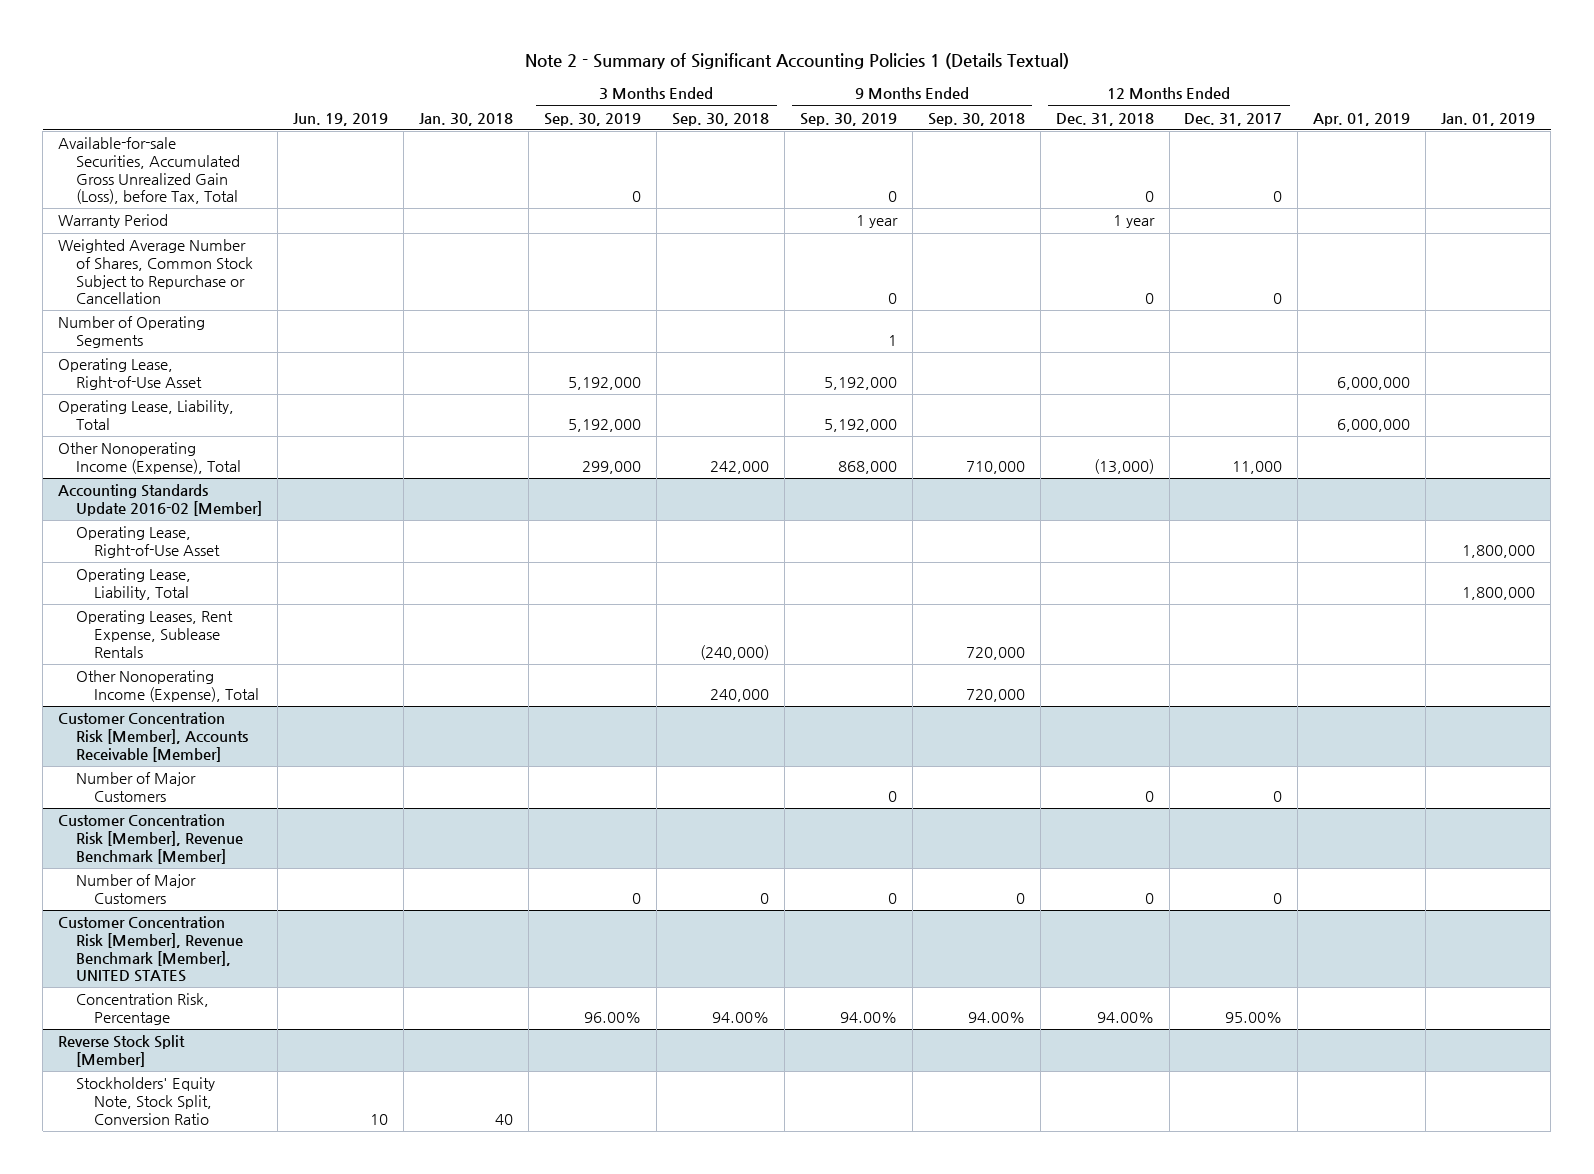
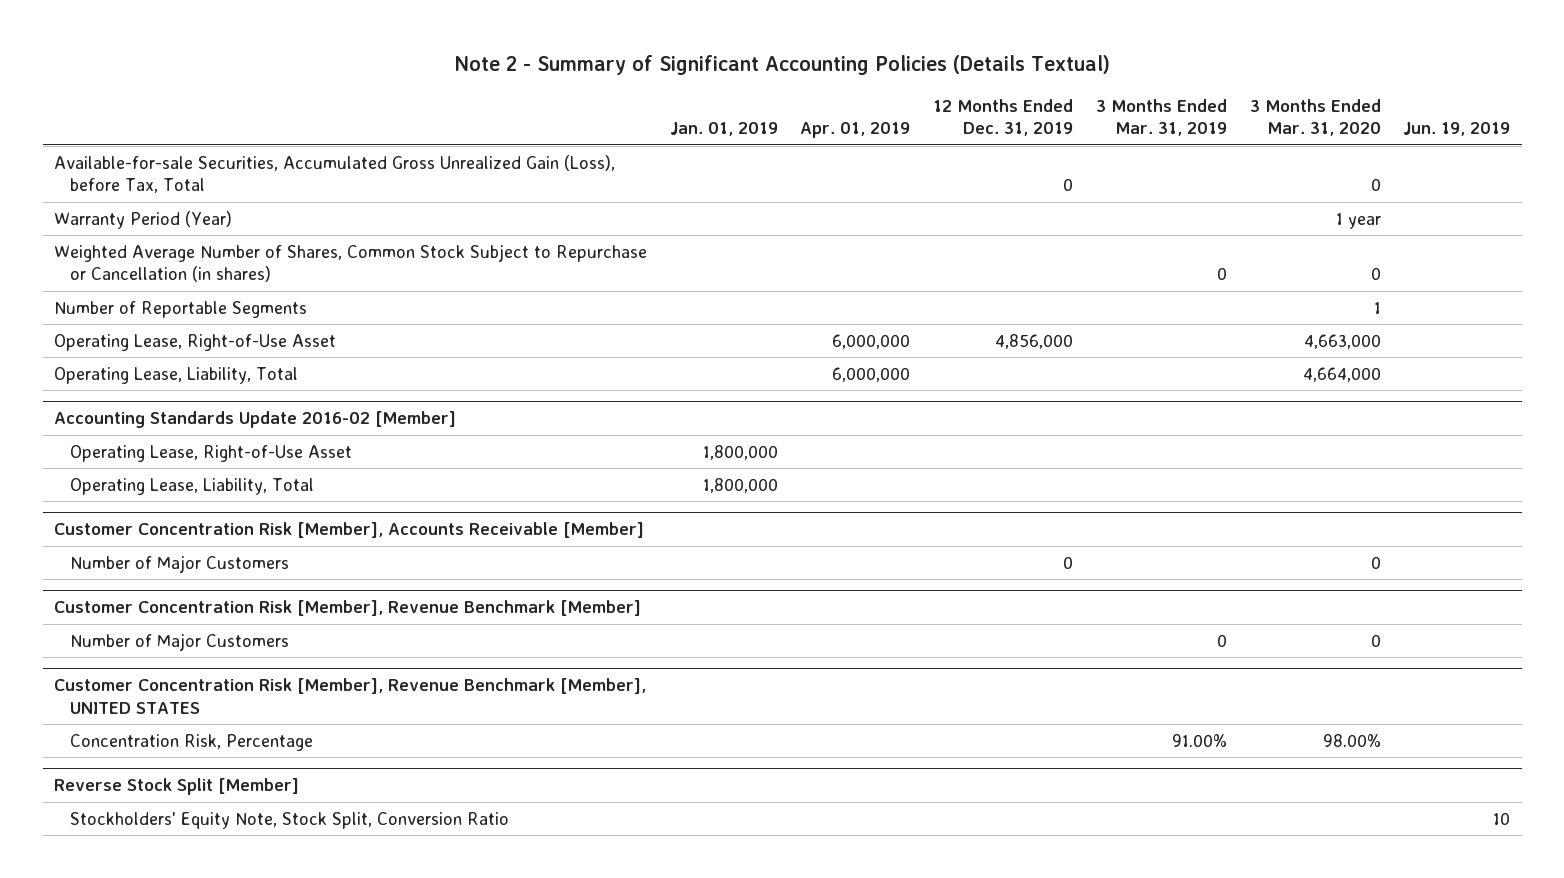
- Note 2 - Summary of Significant Accounting Policies 1 (Details Textual)
+ Note 2 - Summary of Significant Accounting Policies (Details Textual)
- | Jun. 19, 2019 | Jan. 30, 2018 | 3 Months Ended Sep. 30, 2019 | 3 Months Ended Sep. 30, 2018 | 9 Months Ended Sep. 30, 2019 | 9 Months Ended Sep. 30, 2018 | 12 Months Ended Dec. 31, 2018 | 12 Months Ended Dec. 31, 2017 | Apr. 01, 2019 | Jan. 01, 2019
+ | Jan. 01, 2019 | Apr. 01, 2019 | 12 Months Ended Dec. 31, 2019 | 3 Months Ended Mar. 31, 2019 | 3 Months Ended Mar. 31, 2020 | Jun. 19, 2019
- Warranty Period | | | | | 1 year | | 1 year | | |
- Weighted Average Number of Shares, Common Stock Subject to Repurchase or Cancellation | | | | | 0 | | 0 | 0 | |
- Number of Operating Segments | | | | | 1 | | | | |
+ Warranty Period (Year) | | | | | 1 year |
+ Weighted Average Number of Shares, Common Stock Subject to Repurchase or Cancellation (in shares) | | | | 0 | 0 |
+ Number of Reportable Segments | | | | | 1 |
- Other Nonoperating Income (Expense), Total | | | 299,000 | 242,000 | 868,000 | 710,000 | (13,000) | 11,000 | |
@ Accounting Standards Update 2016-02 [Member]
- Operating Leases, Rent Expense, Sublease Rentals | | | | (240,000) | | 720,000 | | | |
- Other Nonoperating Income (Expense), Total | | | | 240,000 | | 720,000 | | | |

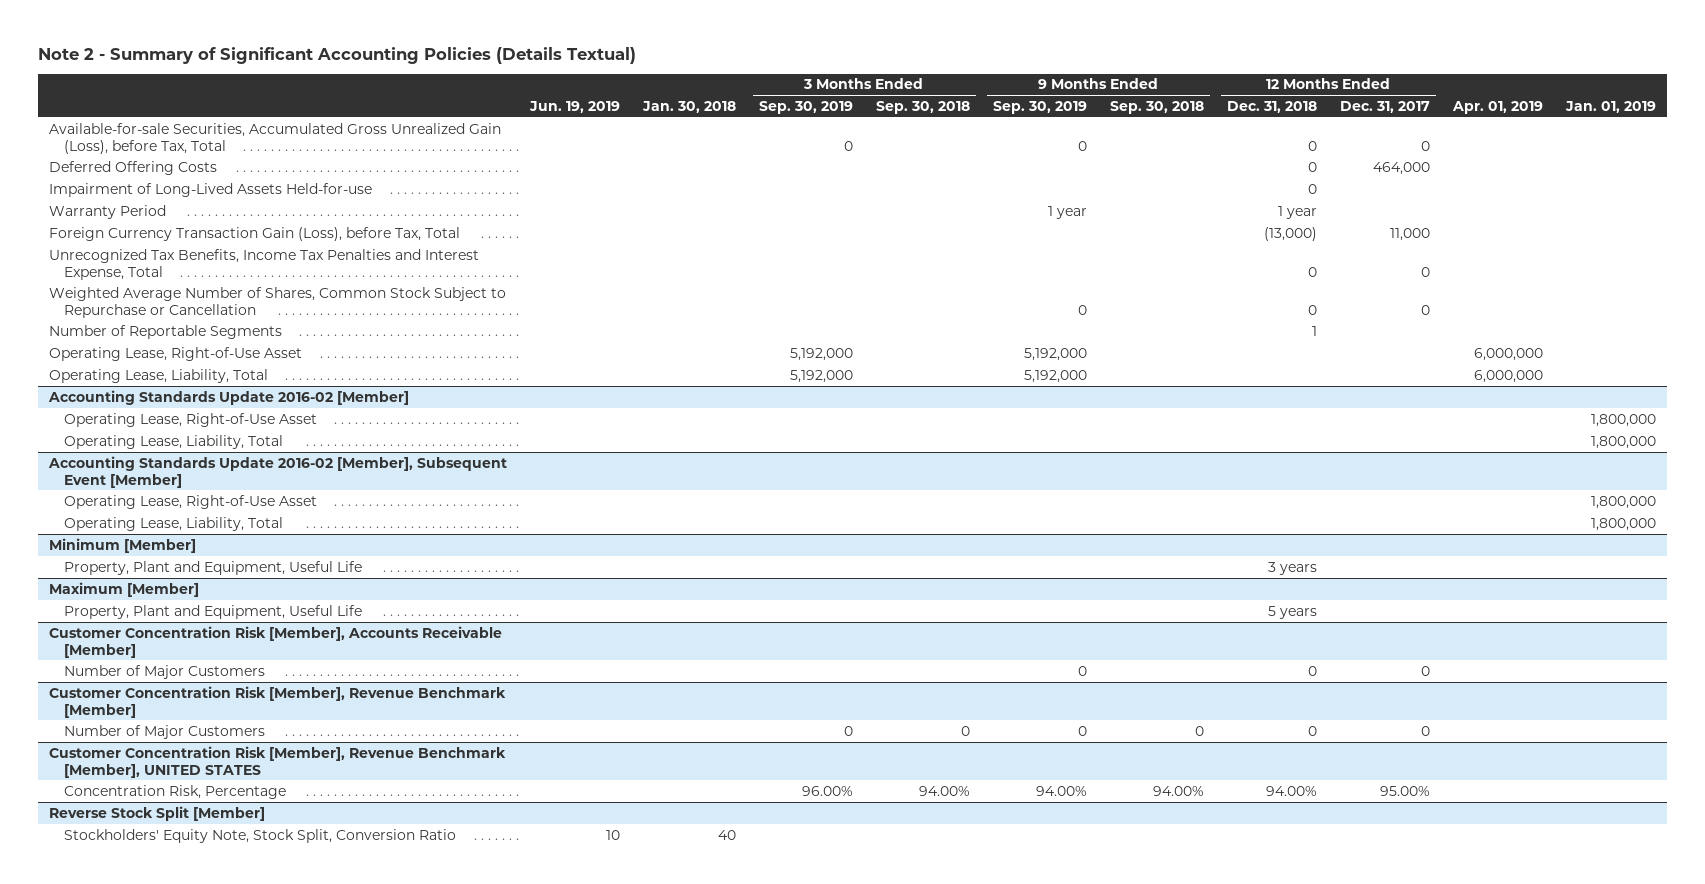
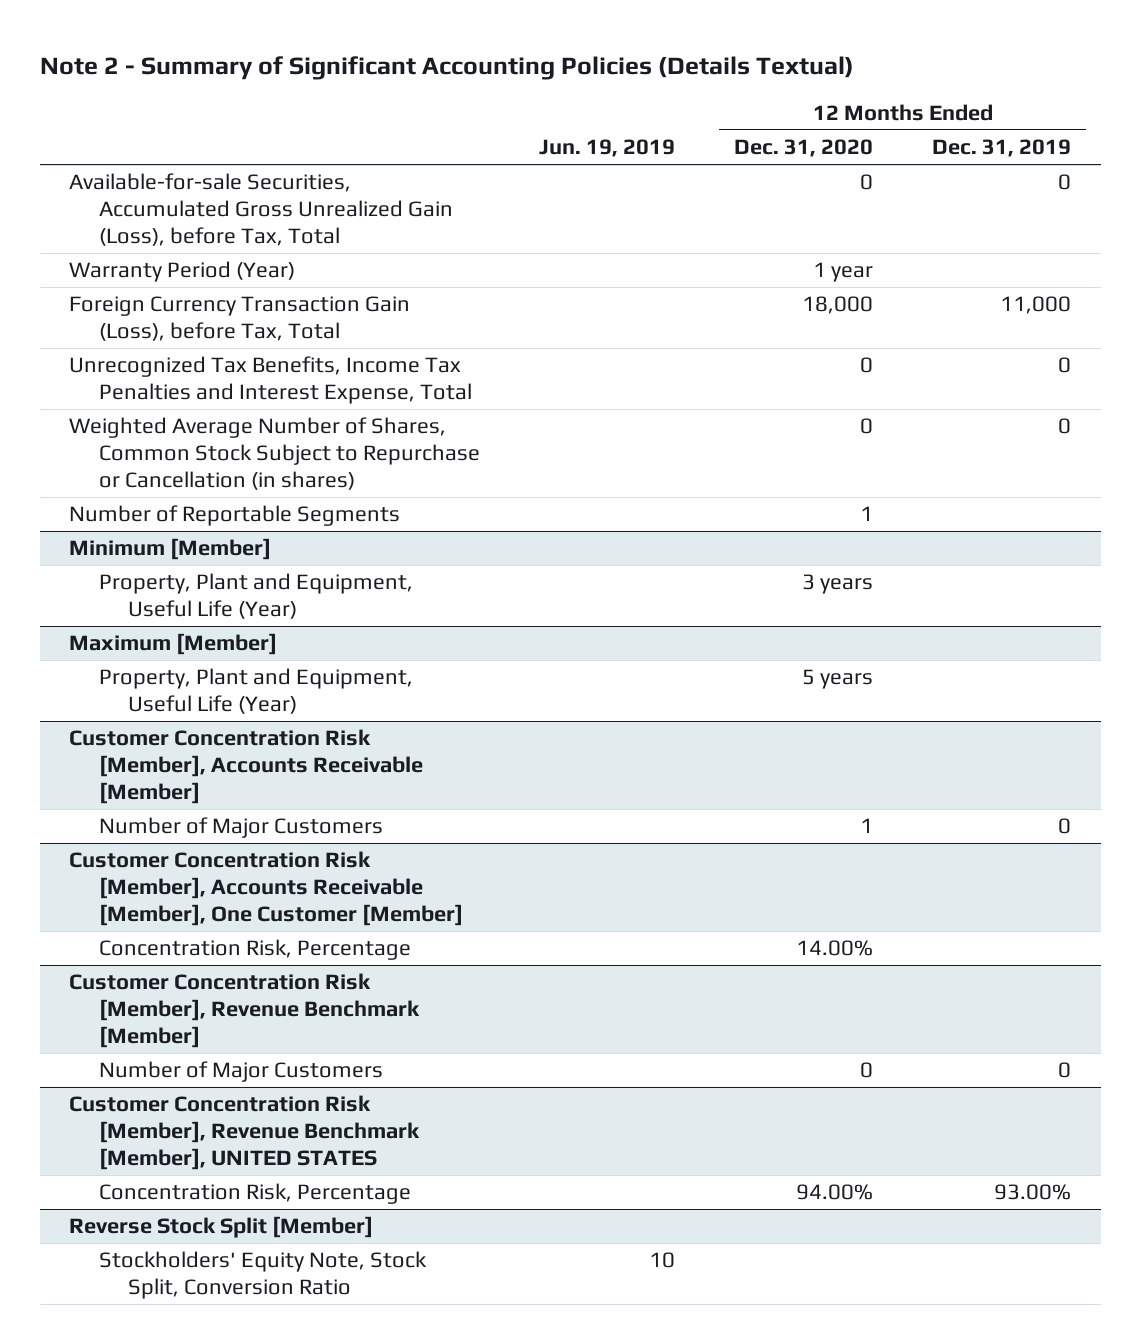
- | Jun. 19, 2019 | Jan. 30, 2018 | 3 Months Ended Sep. 30, 2019 | 3 Months Ended Sep. 30, 2018 | 9 Months Ended Sep. 30, 2019 | 9 Months Ended Sep. 30, 2018 | 12 Months Ended Dec. 31, 2018 | 12 Months Ended Dec. 31, 2017 | Apr. 01, 2019 | Jan. 01, 2019
+ | Jun. 19, 2019 | 12 Months Ended Dec. 31, 2020 | 12 Months Ended Dec. 31, 2019
- Deferred Offering Costs | | | | | | | 0 | 464,000 | |
- Impairment of Long-Lived Assets Held-for-use | | | | | | | 0 | | |
- Warranty Period | | | | | 1 year | | 1 year | | |
+ Warranty Period (Year) | | 1 year |
- Weighted Average Number of Shares, Common Stock Subject to Repurchase or Cancellation | | | | | 0 | | 0 | 0 | |
+ Weighted Average Number of Shares, Common Stock Subject to Repurchase or Cancellation (in shares) | | 0 | 0
- Operating Lease, Right-of-Use Asset | | | 5,192,000 | | 5,192,000 | | | | 6,000,000 |
- Operating Lease, Liability, Total | | | 5,192,000 | | 5,192,000 | | | | 6,000,000 |
- Accounting Standards Update 2016-02 [Member]
- Operating Lease, Right-of-Use Asset | | | | | | | | | | 1,800,000
- Operating Lease, Liability, Total | | | | | | | | | | 1,800,000
- Accounting Standards Update 2016-02 [Member], Subsequent Event [Member]
- Operating Lease, Right-of-Use Asset | | | | | | | | | | 1,800,000
- Operating Lease, Liability, Total | | | | | | | | | | 1,800,000
@ Minimum [Member]
- Property, Plant and Equipment, Useful Life | | | | | | | 3 years | | |
+ Property, Plant and Equipment, Useful Life (Year) | | 3 years |
@ Maximum [Member]
- Property, Plant and Equipment, Useful Life | | | | | | | 5 years | | |
+ Property, Plant and Equipment, Useful Life (Year) | | 5 years |
+ Customer Concentration Risk [Member], Accounts Receivable [Member], One Customer [Member]
+ Concentration Risk, Percentage | | 14.00% |

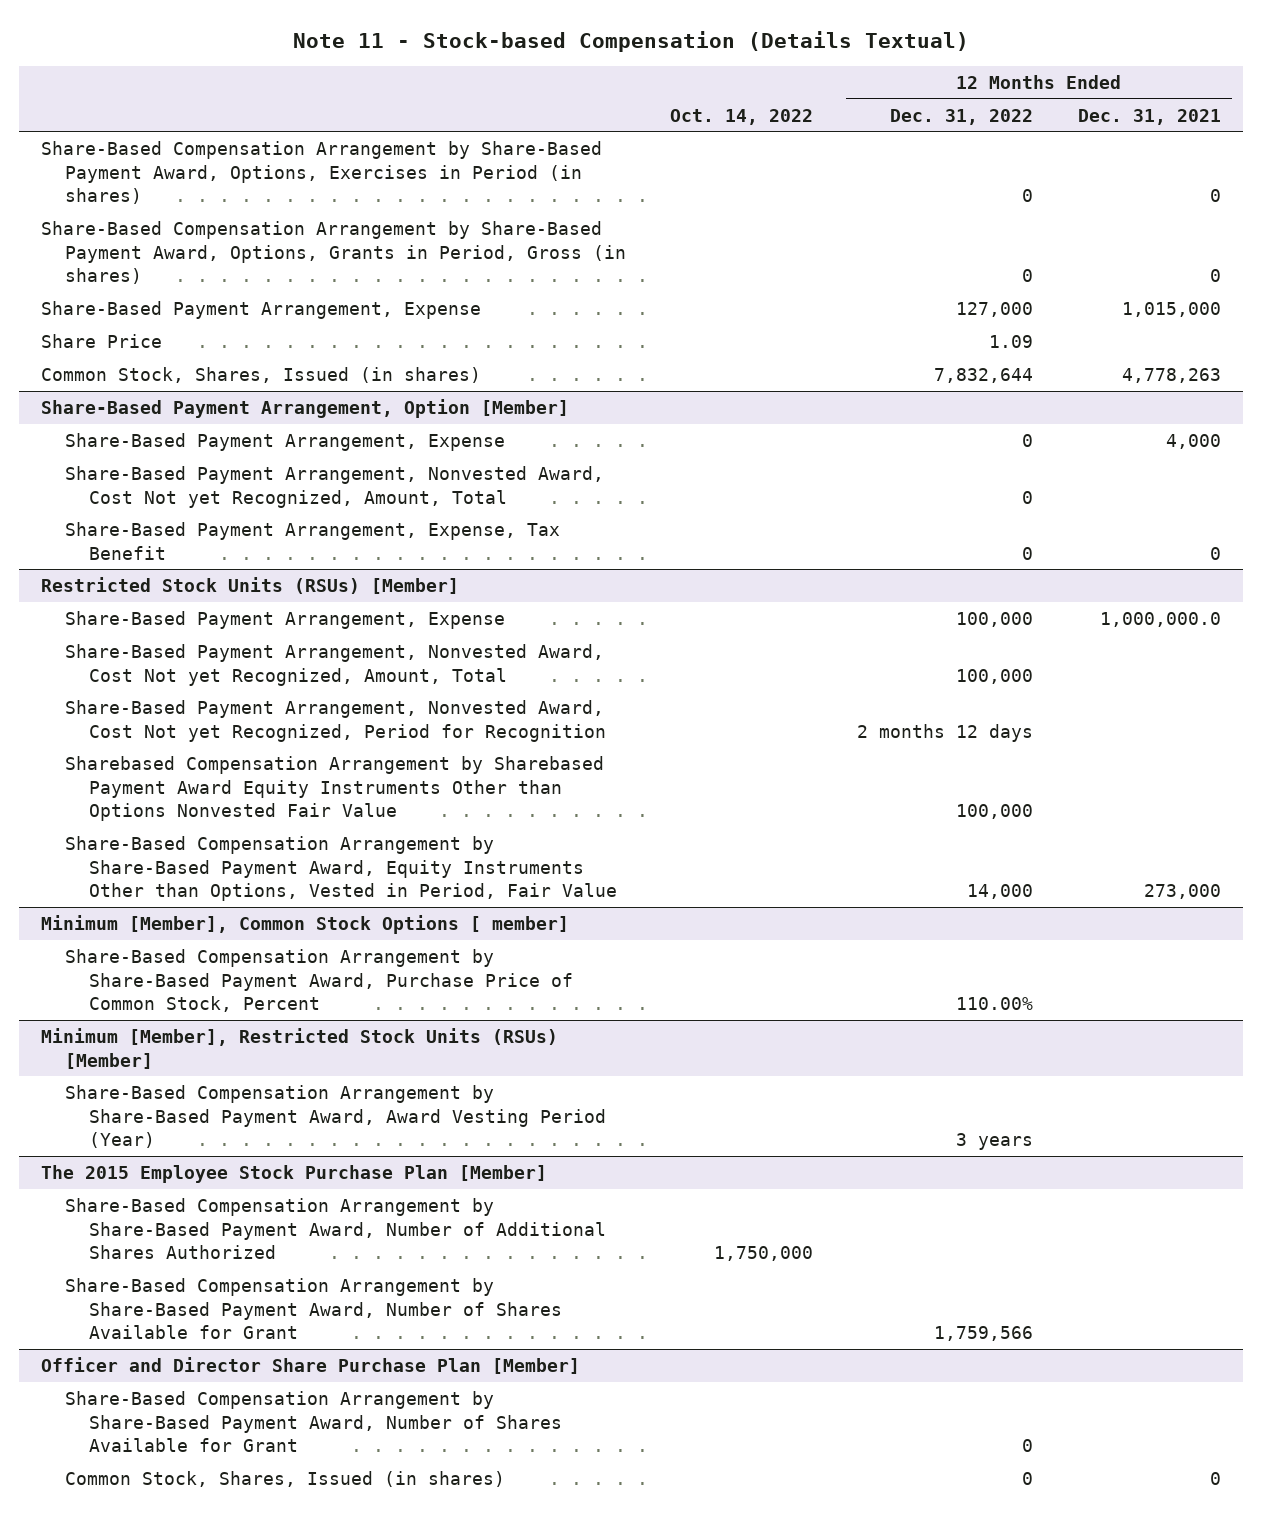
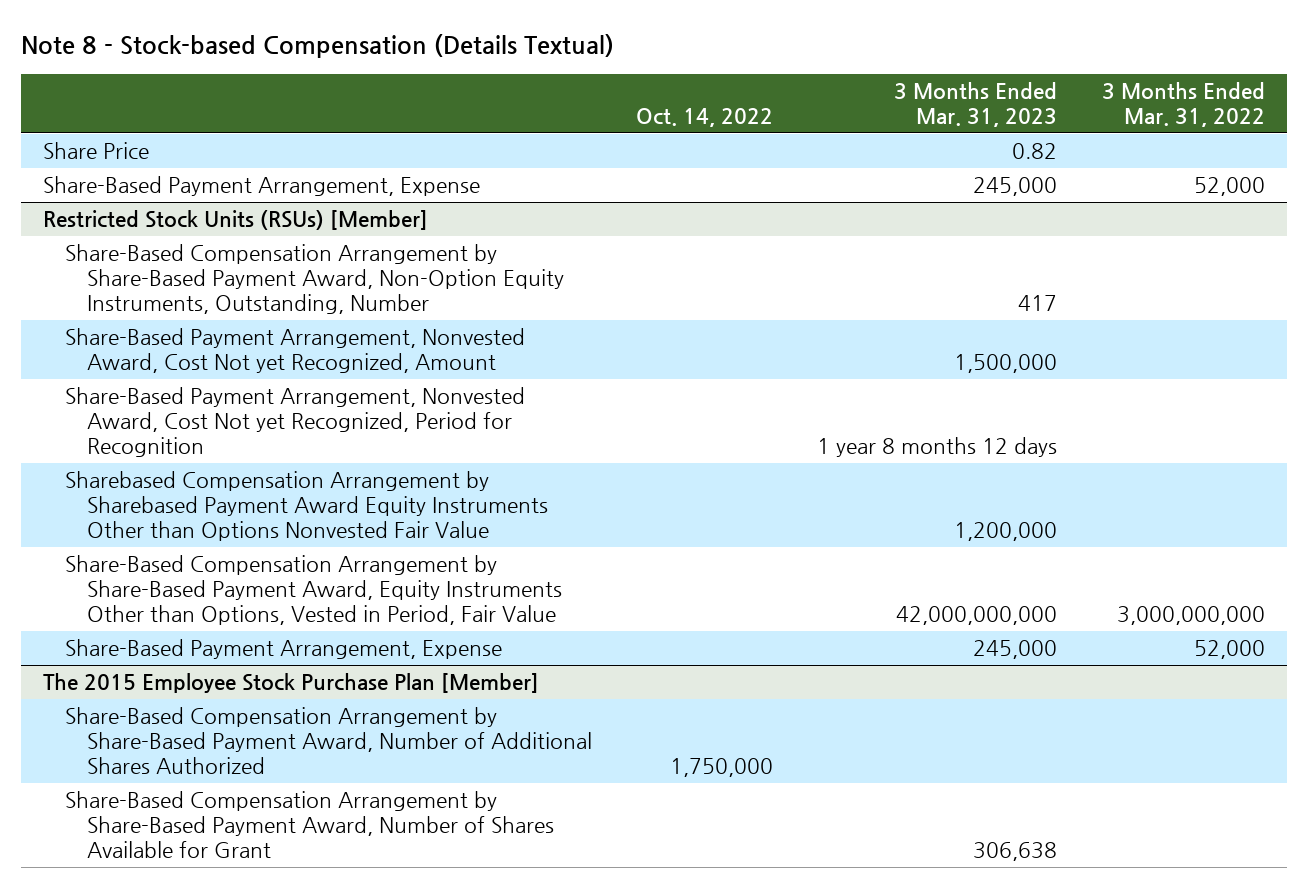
- Note 11 - Stock-based Compensation (Details Textual)
+ Note 8 - Stock-based Compensation (Details Textual)
- | Oct. 14, 2022 | 12 Months Ended Dec. 31, 2022 | 12 Months Ended Dec. 31, 2021
+ | Oct. 14, 2022 | 3 Months Ended Mar. 31, 2023 | 3 Months Ended Mar. 31, 2022
- Share-Based Compensation Arrangement by Share-Based Payment Award, Options, Exercises in Period (in shares) | | 0 | 0
- Share-Based Compensation Arrangement by Share-Based Payment Award, Options, Grants in Period, Gross (in shares) | | 0 | 0
- Common Stock, Shares, Issued (in shares) | | 7,832,644 | 4,778,263
- Share-Based Payment Arrangement, Option [Member]
- Share-Based Payment Arrangement, Expense | | 0 | 4,000
- Share-Based Payment Arrangement, Nonvested Award, Cost Not yet Recognized, Amount, Total | | 0 |
- Share-Based Payment Arrangement, Expense, Tax Benefit | | 0 | 0
moved down: Share-Based Payment Arrangement, Expense | | 245,000 | 52,000
@ Restricted Stock Units (RSUs) [Member]
- Share-Based Payment Arrangement, Nonvested Award, Cost Not yet Recognized, Amount, Total | | 100,000 |
+ Share-Based Compensation Arrangement by Share-Based Payment Award, Non-Option Equity Instruments, Outstanding, Number | | 417 |
+ Share-Based Payment Arrangement, Nonvested Award, Cost Not yet Recognized, Amount | | 1,500,000 |
- Minimum [Member], Common Stock Options [ member]
- Share-Based Compensation Arrangement by Share-Based Payment Award, Purchase Price of Common Stock, Percent | | 110.00% |
- Minimum [Member], Restricted Stock Units (RSUs) [Member]
- Share-Based Compensation Arrangement by Share-Based Payment Award, Award Vesting Period (Year) | | 3 years |
@ Restricted Stock Units (RSUs) [Member]
moved down: Share-Based Payment Arrangement, Expense | | 245,000 | 52,000
- Officer and Director Share Purchase Plan [Member]
- Share-Based Compensation Arrangement by Share-Based Payment Award, Number of Shares Available for Grant | | 0 |
- Common Stock, Shares, Issued (in shares) | | 0 | 0

